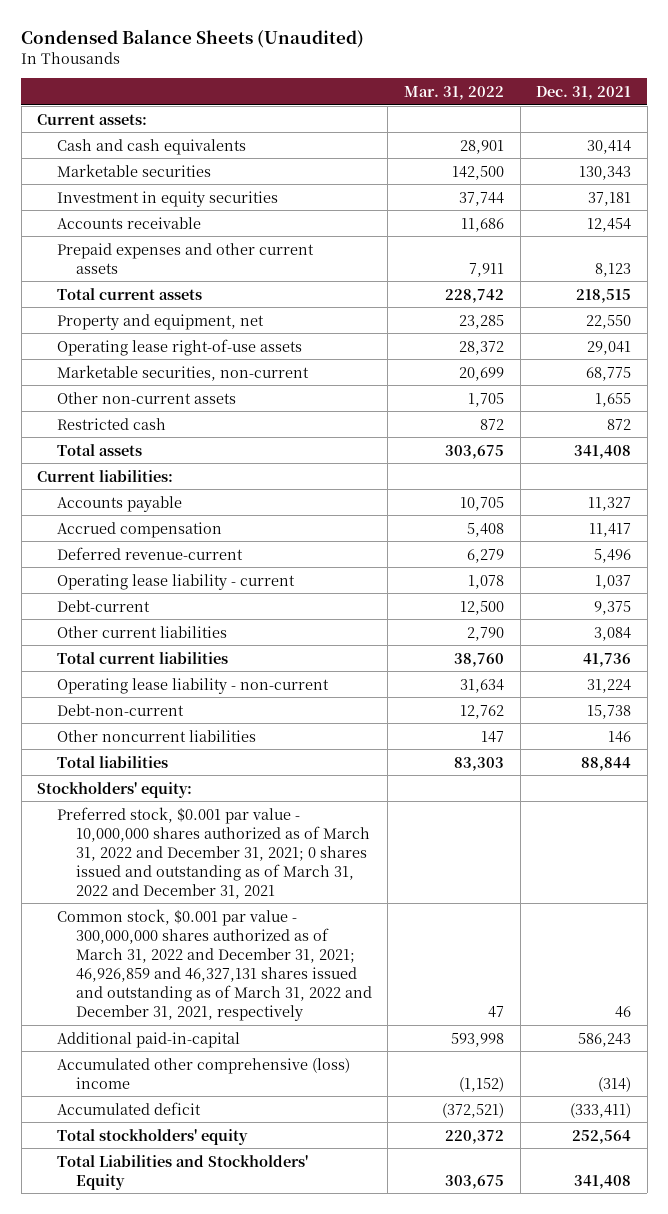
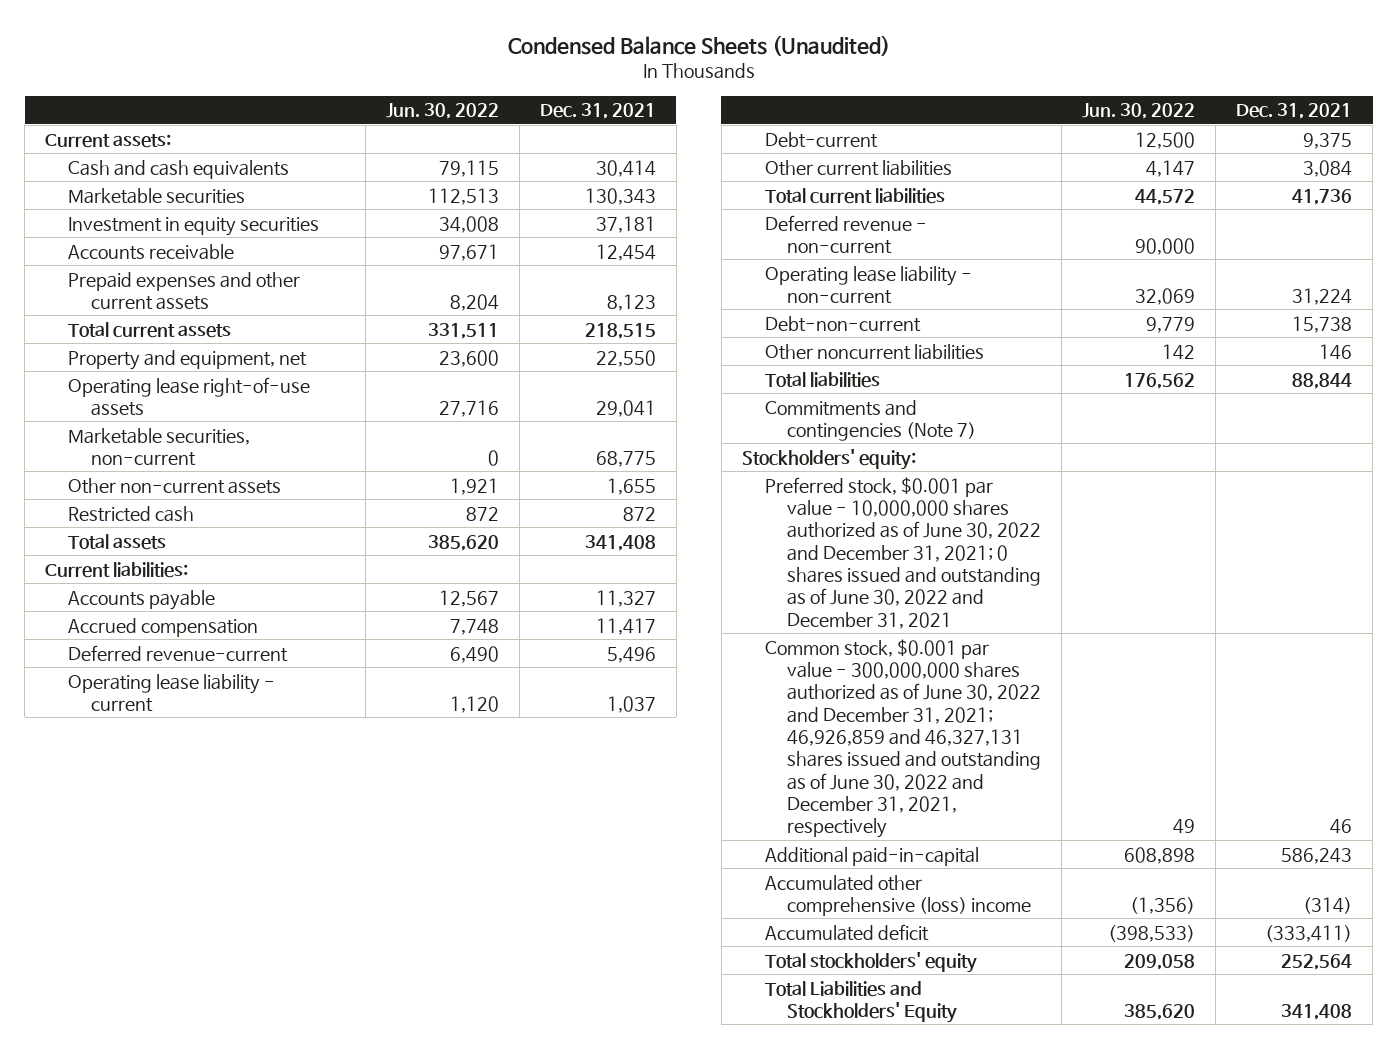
- | Mar. 31, 2022 | Dec. 31, 2021
+ | Jun. 30, 2022 | Dec. 31, 2021
+ Deferred revenue - non-current | 90,000 |
+ Commitments and contingencies (Note 7)
- Preferred stock, $0.001 par value - 10,000,000 shares authorized as of March 31, 2022 and December 31, 2021; 0 shares issued and outstanding as of March 31, 2022 and December 31, 2021
- Common stock, $0.001 par value - 300,000,000 shares authorized as of March 31, 2022 and December 31, 2021; 46,926,859 and 46,327,131 shares issued and outstanding as of March 31, 2022 and December 31, 2021, respectively | 47 | 46
+ Preferred stock, $0.001 par value - 10,000,000 shares authorized as of June 30, 2022 and December 31, 2021; 0 shares issued and outstanding as of June 30, 2022 and December 31, 2021
+ Common stock, $0.001 par value - 300,000,000 shares authorized as of June 30, 2022 and December 31, 2021; 46,926,859 and 46,327,131 shares issued and outstanding as of June 30, 2022 and December 31, 2021, respectively | 49 | 46

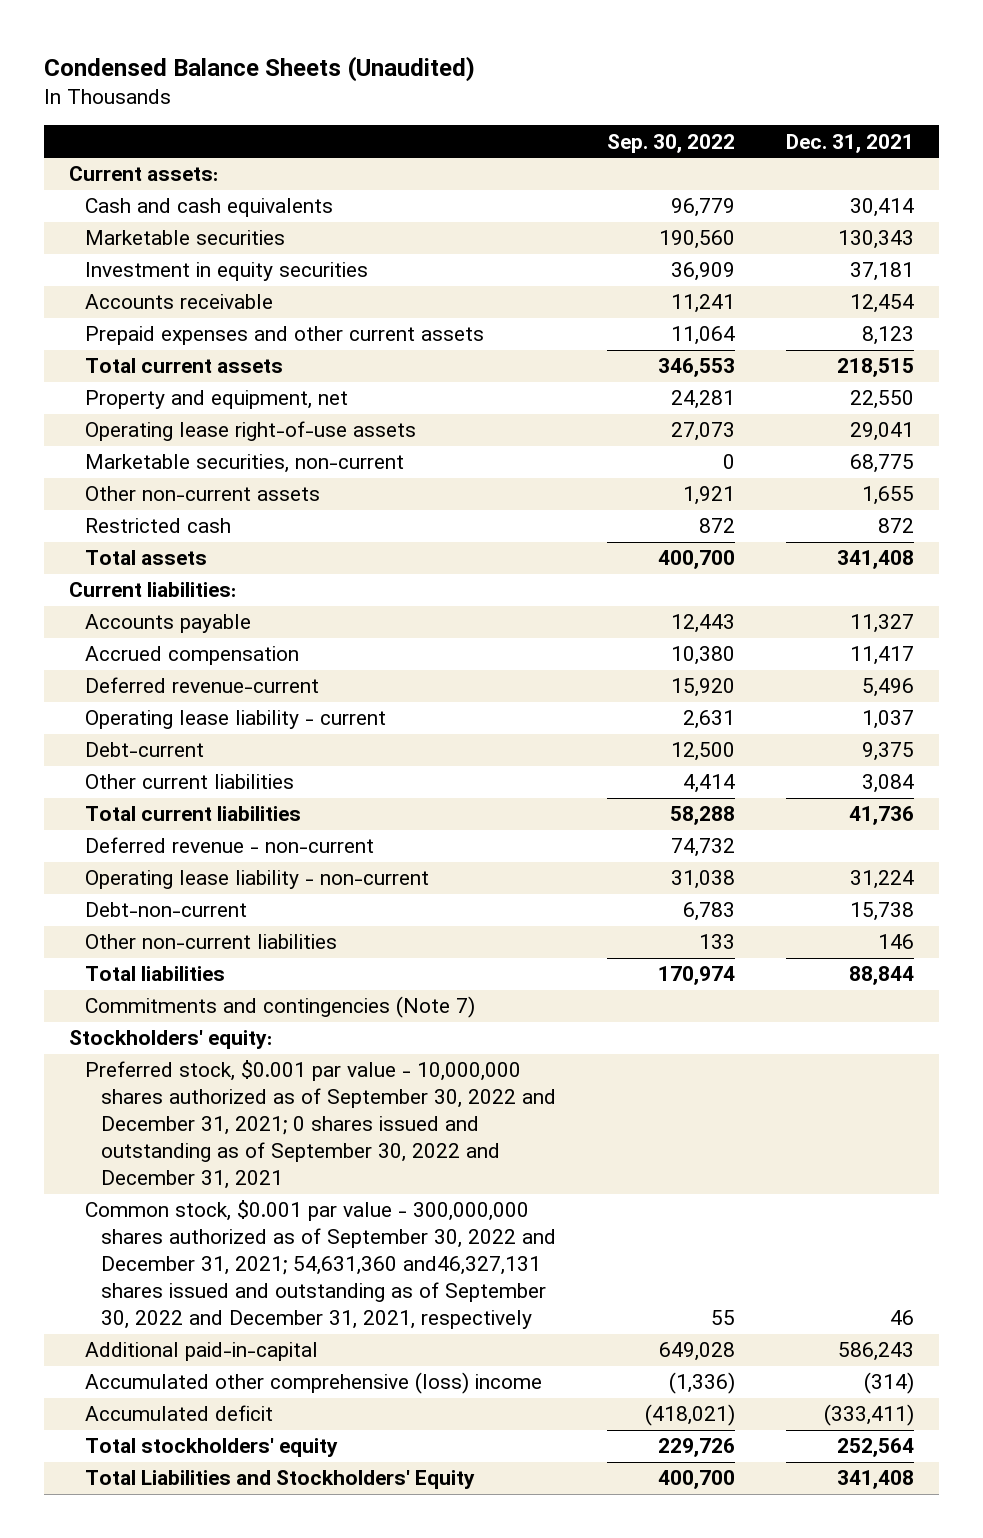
- | Jun. 30, 2022 | Dec. 31, 2021
+ | Sep. 30, 2022 | Dec. 31, 2021
- Other noncurrent liabilities | 142 | 146
+ Other non-current liabilities | 133 | 146
- Preferred stock, $0.001 par value - 10,000,000 shares authorized as of June 30, 2022 and December 31, 2021; 0 shares issued and outstanding as of June 30, 2022 and December 31, 2021
- Common stock, $0.001 par value - 300,000,000 shares authorized as of June 30, 2022 and December 31, 2021; 46,926,859 and 46,327,131 shares issued and outstanding as of June 30, 2022 and December 31, 2021, respectively | 49 | 46
+ Preferred stock, $0.001 par value - 10,000,000 shares authorized as of September 30, 2022 and December 31, 2021; 0 shares issued and outstanding as of September 30, 2022 and December 31, 2021
+ Common stock, $0.001 par value - 300,000,000 shares authorized as of September 30, 2022 and December 31, 2021; 54,631,360 and46,327,131 shares issued and outstanding as of September 30, 2022 and December 31, 2021, respectively | 55 | 46

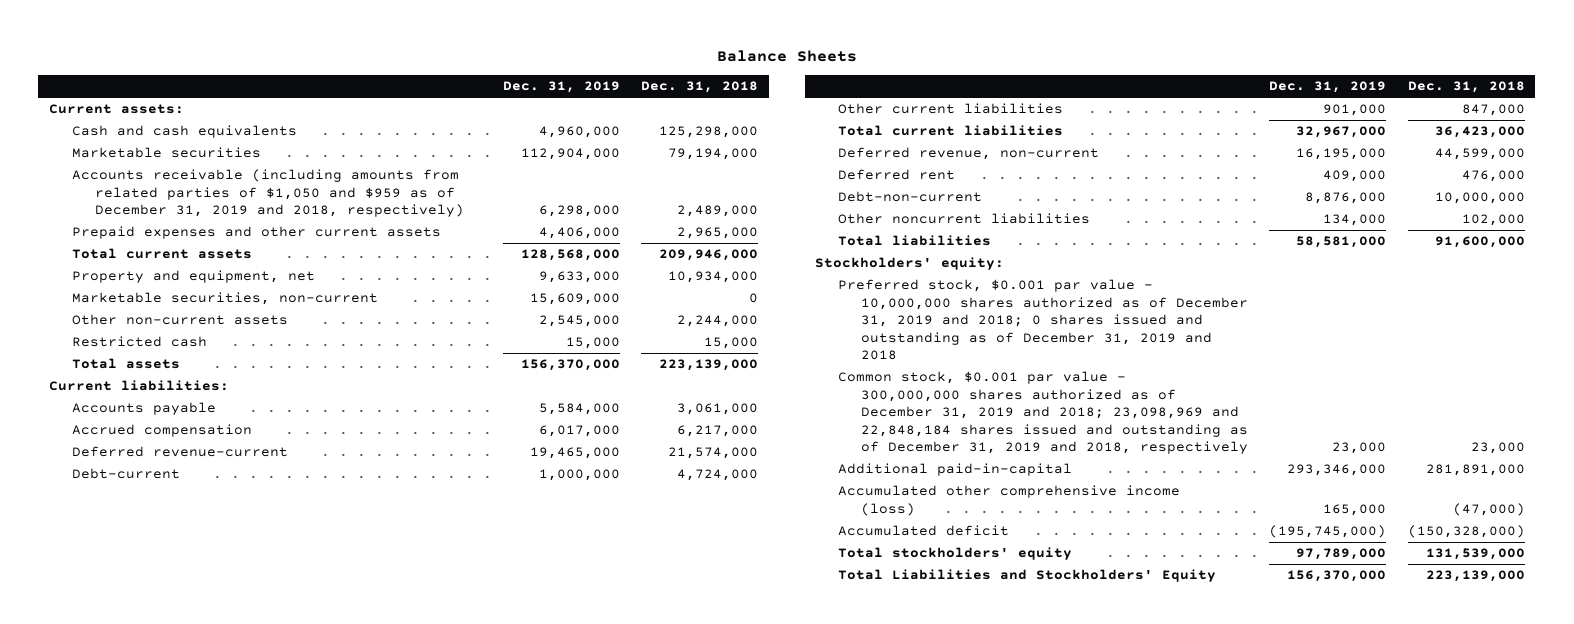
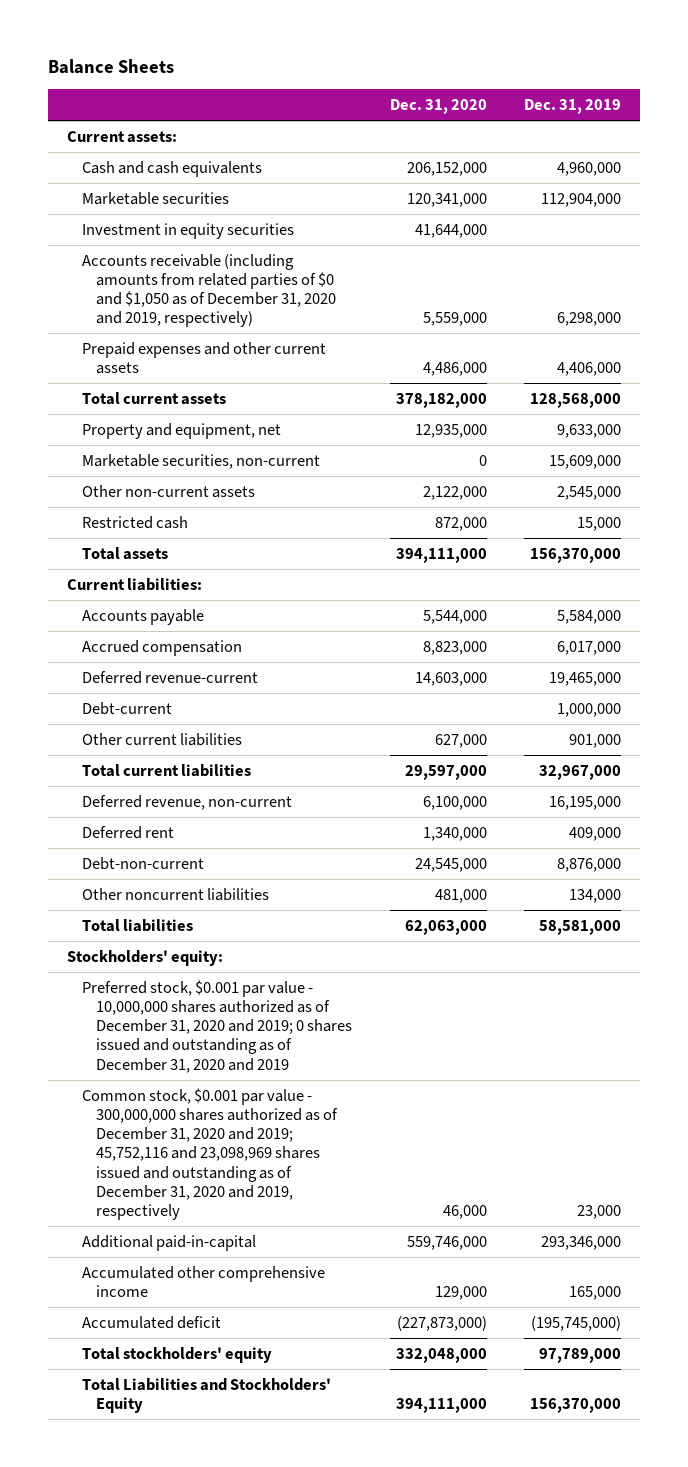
- | Dec. 31, 2019 | Dec. 31, 2018
+ | Dec. 31, 2020 | Dec. 31, 2019
- Accounts receivable (including amounts from related parties of $1,050 and $959 as of December 31, 2019 and 2018, respectively) | 6,298,000 | 2,489,000
+ Investment in equity securities | 41,644,000 |
+ Accounts receivable (including amounts from related parties of $0 and $1,050 as of December 31, 2020 and 2019, respectively) | 5,559,000 | 6,298,000
- Preferred stock, $0.001 par value - 10,000,000 shares authorized as of December 31, 2019 and 2018; 0 shares issued and outstanding as of December 31, 2019 and 2018
- Common stock, $0.001 par value - 300,000,000 shares authorized as of December 31, 2019 and 2018; 23,098,969 and 22,848,184 shares issued and outstanding as of December 31, 2019 and 2018, respectively | 23,000 | 23,000
+ Preferred stock, $0.001 par value - 10,000,000 shares authorized as of December 31, 2020 and 2019; 0 shares issued and outstanding as of December 31, 2020 and 2019
+ Common stock, $0.001 par value - 300,000,000 shares authorized as of December 31, 2020 and 2019; 45,752,116 and 23,098,969 shares issued and outstanding as of December 31, 2020 and 2019, respectively | 46,000 | 23,000
- Accumulated other comprehensive income (loss) | 165,000 | (47,000)
+ Accumulated other comprehensive income | 129,000 | 165,000

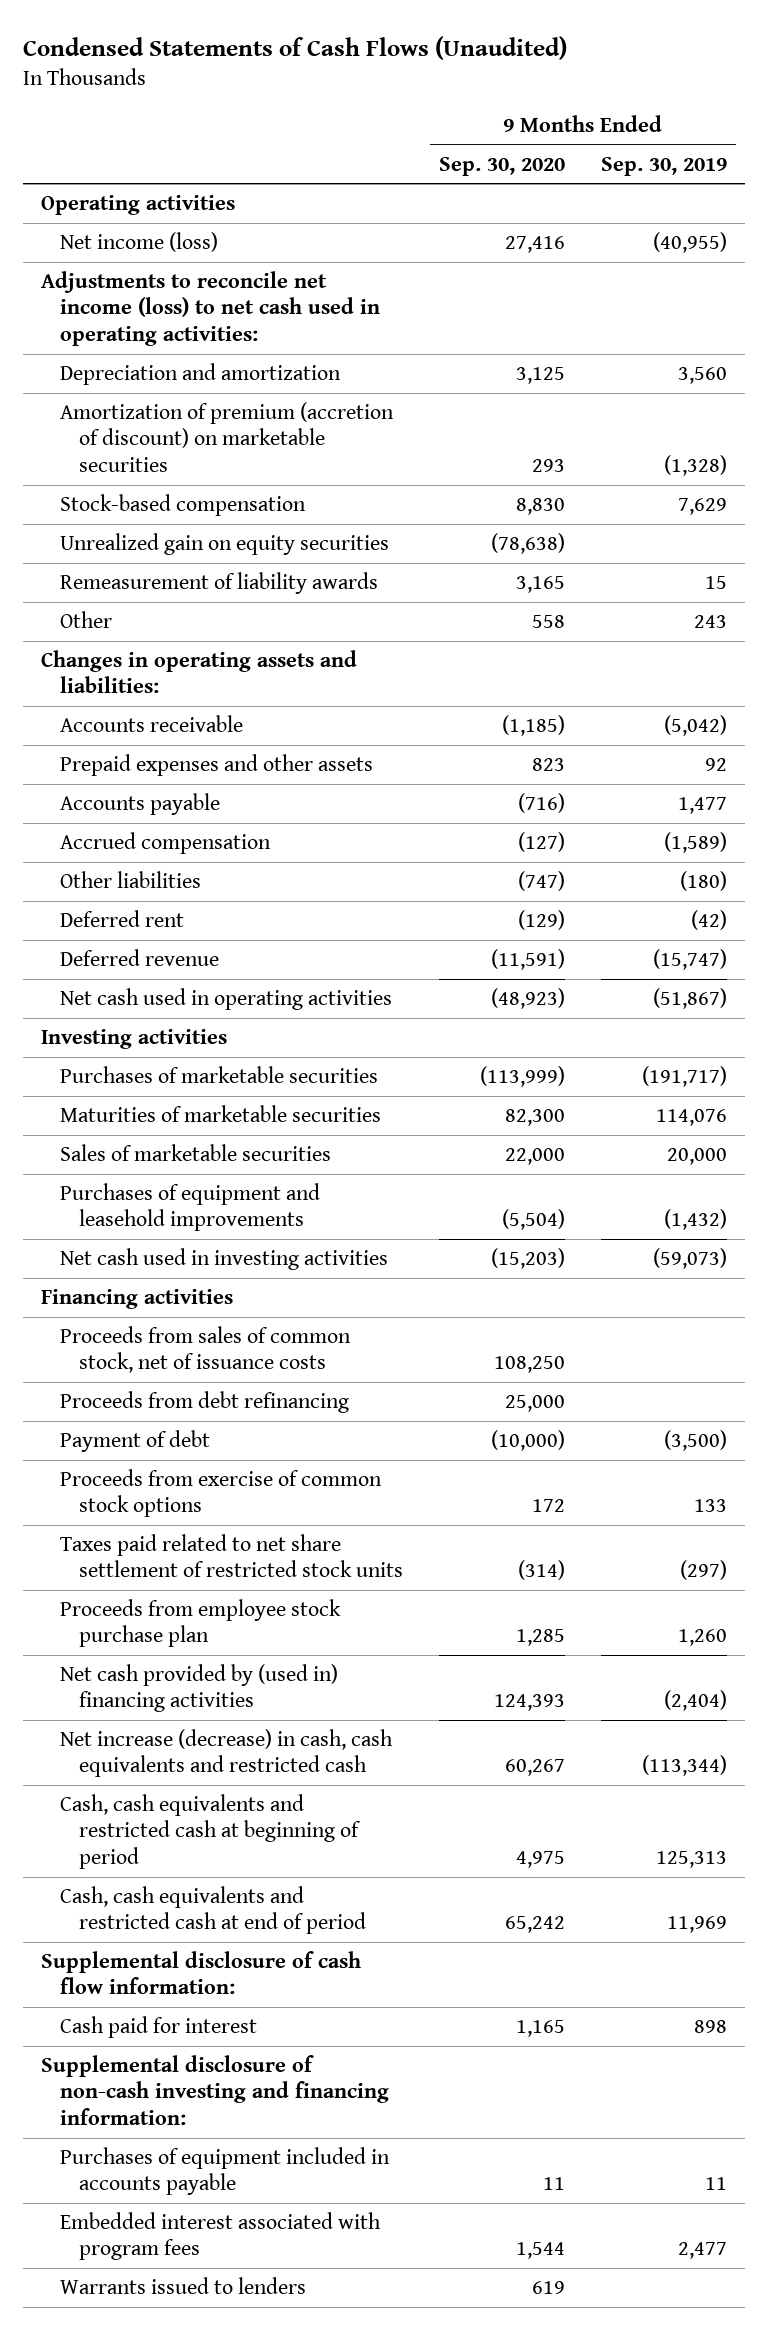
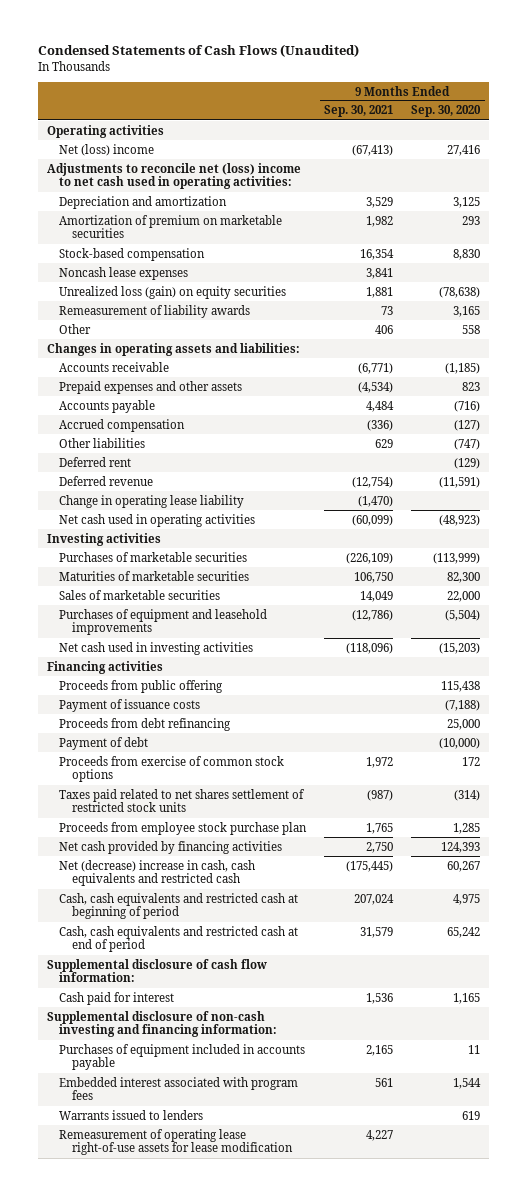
- | 9 Months Ended Sep. 30, 2020 | 9 Months Ended Sep. 30, 2019
+ | 9 Months Ended Sep. 30, 2021 | 9 Months Ended Sep. 30, 2020
- Net income (loss) | 27,416 | (40,955)
- Adjustments to reconcile net income (loss) to net cash used in operating activities:
+ Net (loss) income | (67,413) | 27,416
+ Adjustments to reconcile net (loss) income to net cash used in operating activities:
- Amortization of premium (accretion of discount) on marketable securities | 293 | (1,328)
+ Amortization of premium on marketable securities | 1,982 | 293
- Unrealized gain on equity securities | (78,638) |
+ Noncash lease expenses | 3,841 |
+ Unrealized loss (gain) on equity securities | 1,881 | (78,638)
+ Change in operating lease liability | (1,470) |
- Proceeds from sales of common stock, net of issuance costs | 108,250 |
+ Proceeds from public offering | | 115,438
+ Payment of issuance costs | | (7,188)
- Taxes paid related to net share settlement of restricted stock units | (314) | (297)
+ Taxes paid related to net shares settlement of restricted stock units | (987) | (314)
- Net cash provided by (used in) financing activities | 124,393 | (2,404)
- Net increase (decrease) in cash, cash equivalents and restricted cash | 60,267 | (113,344)
+ Net cash provided by financing activities | 2,750 | 124,393
+ Net (decrease) increase in cash, cash equivalents and restricted cash | (175,445) | 60,267
+ Remeasurement of operating lease right-of-use assets for lease modification | 4,227 |

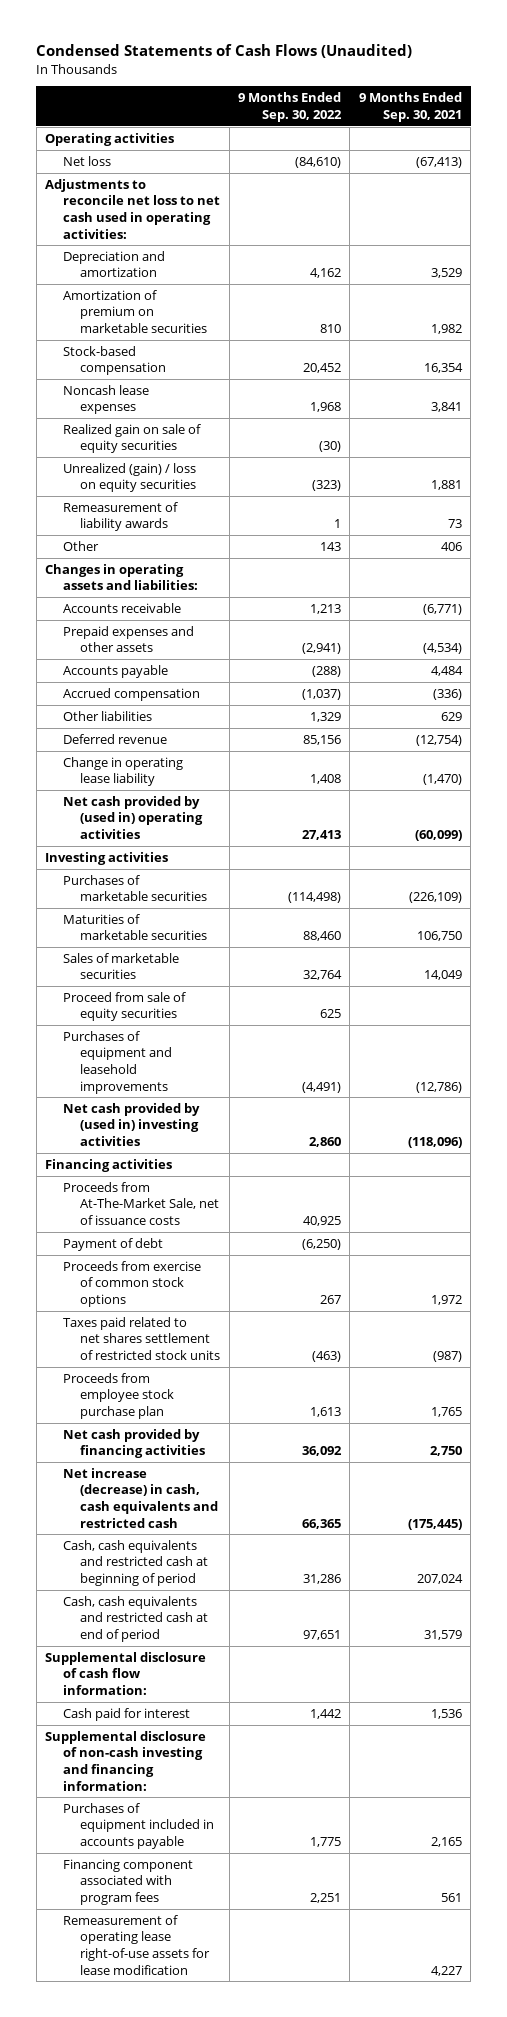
- | 9 Months Ended Sep. 30, 2021 | 9 Months Ended Sep. 30, 2020
+ | 9 Months Ended Sep. 30, 2022 | 9 Months Ended Sep. 30, 2021
- Net (loss) income | (67,413) | 27,416
- Adjustments to reconcile net (loss) income to net cash used in operating activities:
+ Net loss | (84,610) | (67,413)
+ Adjustments to reconcile net loss to net cash used in operating activities:
- Unrealized loss (gain) on equity securities | 1,881 | (78,638)
+ Realized gain on sale of equity securities | (30) |
+ Unrealized (gain) / loss on equity securities | (323) | 1,881
- Deferred rent | | (129)
- Net cash used in operating activities | (60,099) | (48,923)
+ Net cash provided by (used in) operating activities | 27,413 | (60,099)
+ Proceed from sale of equity securities | 625 |
- Net cash used in investing activities | (118,096) | (15,203)
+ Net cash provided by (used in) investing activities | 2,860 | (118,096)
- Proceeds from public offering | | 115,438
- Payment of issuance costs | | (7,188)
- Proceeds from debt refinancing | | 25,000
+ Proceeds from At-The-Market Sale, net of issuance costs | 40,925 |
- Net (decrease) increase in cash, cash equivalents and restricted cash | (175,445) | 60,267
+ Net increase (decrease) in cash, cash equivalents and restricted cash | 66,365 | (175,445)
- Embedded interest associated with program fees | 561 | 1,544
- Warrants issued to lenders | | 619
+ Financing component associated with program fees | 2,251 | 561

